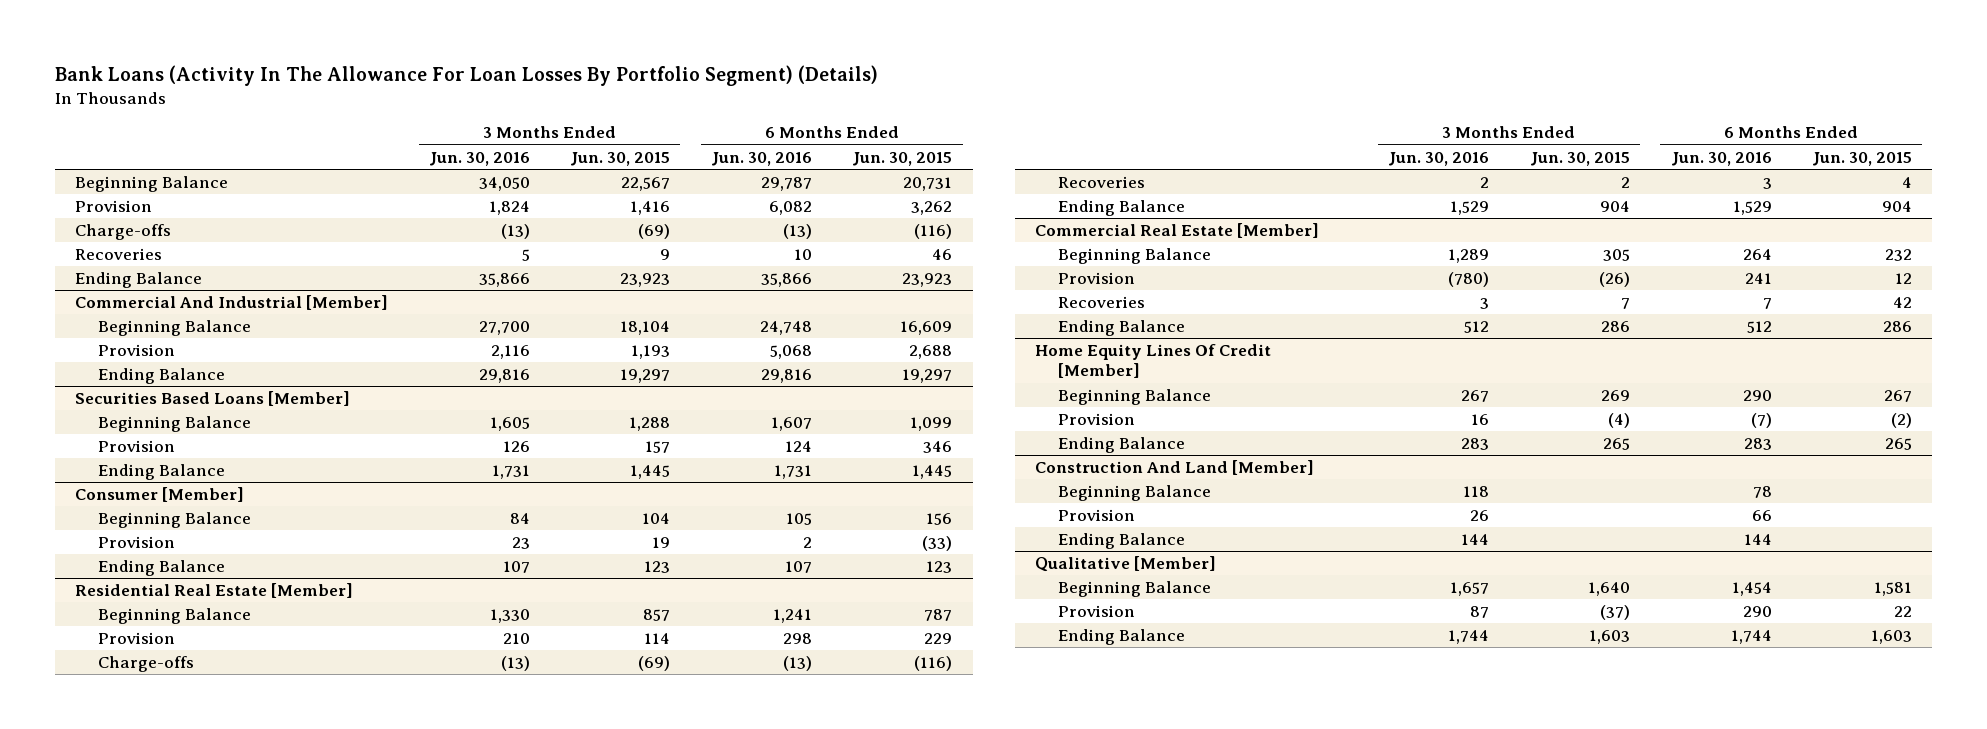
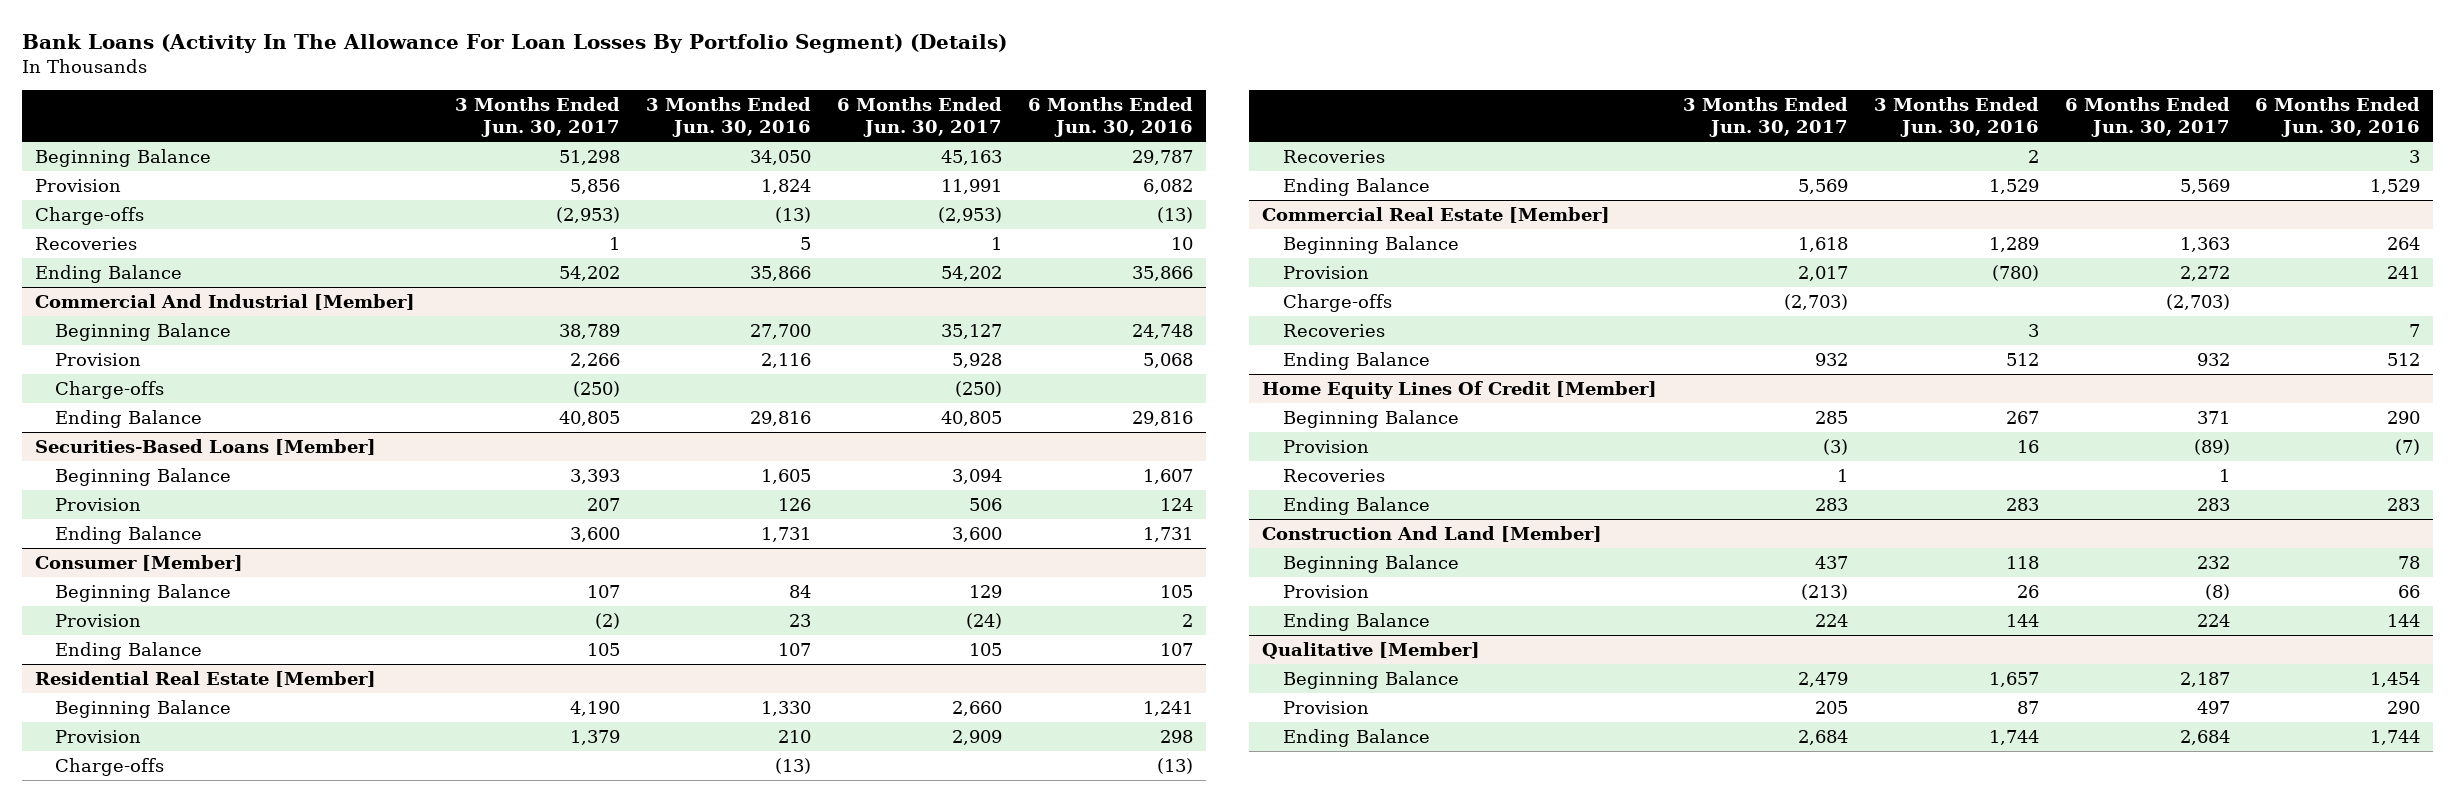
- | 3 Months Ended Jun. 30, 2016 | 3 Months Ended Jun. 30, 2015 | 6 Months Ended Jun. 30, 2016 | 6 Months Ended Jun. 30, 2015
+ | 3 Months Ended Jun. 30, 2017 | 3 Months Ended Jun. 30, 2016 | 6 Months Ended Jun. 30, 2017 | 6 Months Ended Jun. 30, 2016
@ Commercial And Industrial [Member]
+ Charge-offs | (250) | | (250) |
- Securities Based Loans [Member]
+ Securities-Based Loans [Member]
@ Commercial Real Estate [Member]
+ Charge-offs | (2,703) | | (2,703) |
@ Home Equity Lines Of Credit [Member]
+ Recoveries | 1 | | 1 |

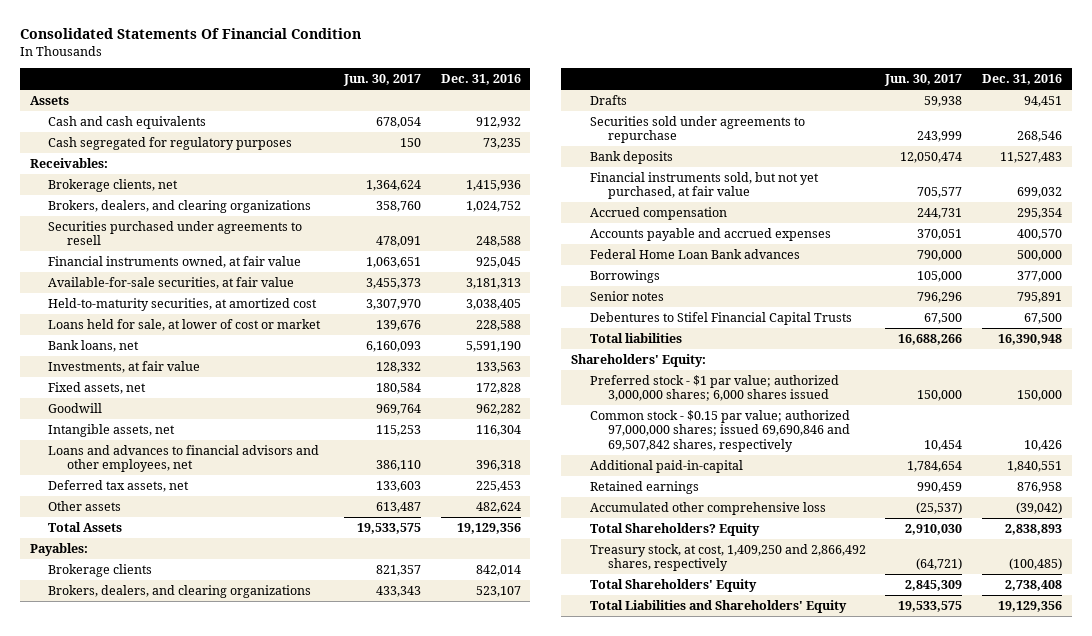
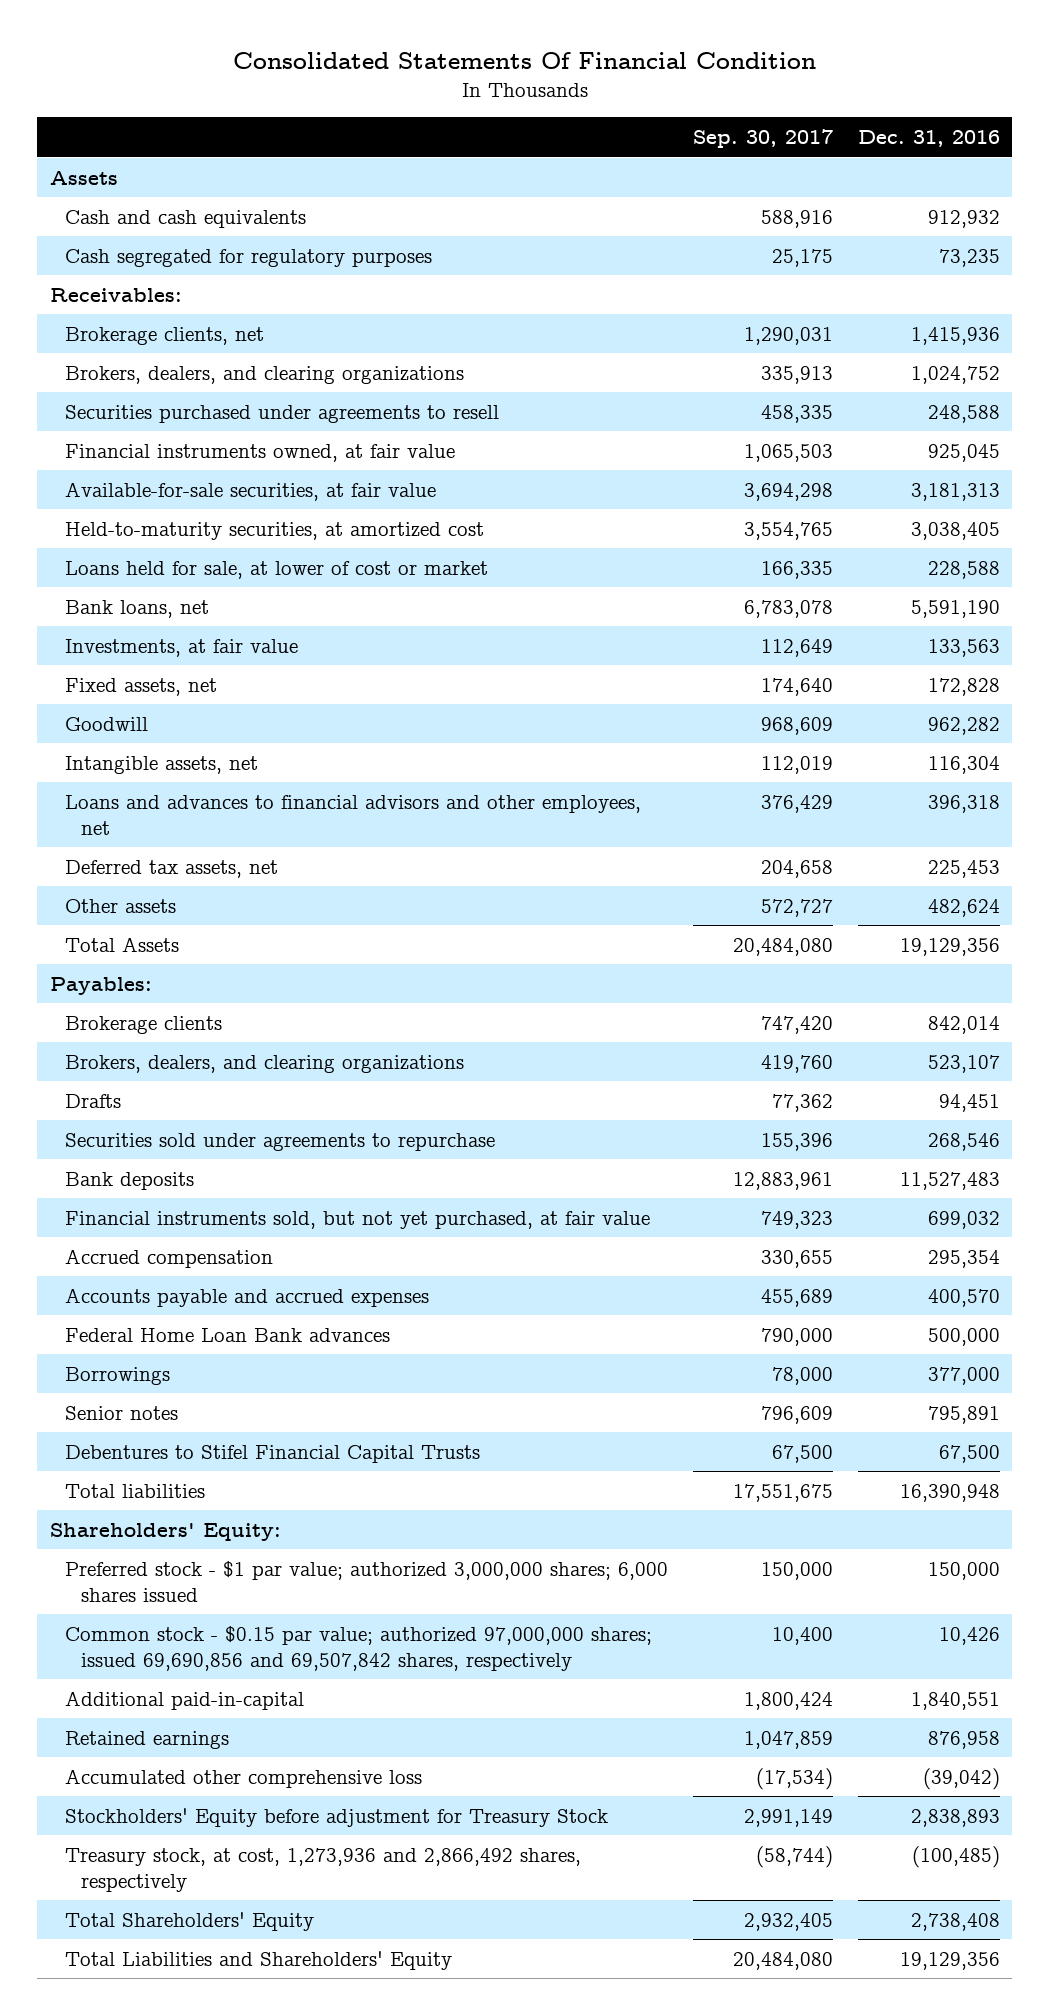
- | Jun. 30, 2017 | Dec. 31, 2016
+ | Sep. 30, 2017 | Dec. 31, 2016
- Common stock - $0.15 par value; authorized 97,000,000 shares; issued 69,690,846 and 69,507,842 shares, respectively | 10,454 | 10,426
+ Common stock - $0.15 par value; authorized 97,000,000 shares; issued 69,690,856 and 69,507,842 shares, respectively | 10,400 | 10,426
- Total Shareholders? Equity | 2,910,030 | 2,838,893
- Treasury stock, at cost, 1,409,250 and 2,866,492 shares, respectively | (64,721) | (100,485)
+ Stockholders' Equity before adjustment for Treasury Stock | 2,991,149 | 2,838,893
+ Treasury stock, at cost, 1,273,936 and 2,866,492 shares, respectively | (58,744) | (100,485)

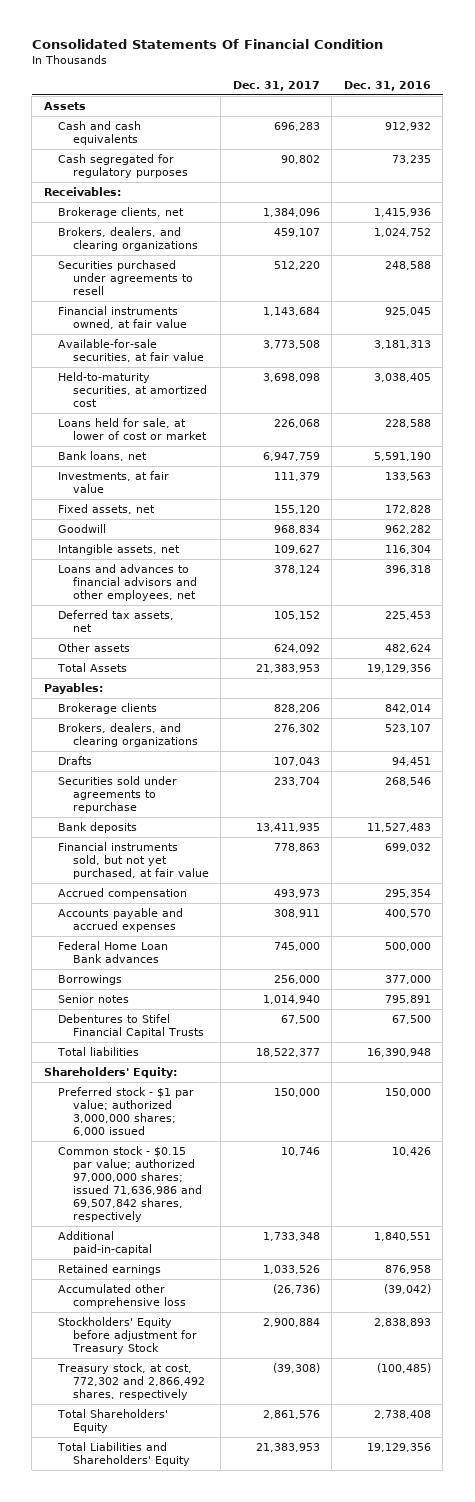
- | Sep. 30, 2017 | Dec. 31, 2016
+ | Dec. 31, 2017 | Dec. 31, 2016
- Preferred stock - $1 par value; authorized 3,000,000 shares; 6,000 shares issued | 150,000 | 150,000
- Common stock - $0.15 par value; authorized 97,000,000 shares; issued 69,690,856 and 69,507,842 shares, respectively | 10,400 | 10,426
+ Preferred stock - $1 par value; authorized 3,000,000 shares; 6,000 issued | 150,000 | 150,000
+ Common stock - $0.15 par value; authorized 97,000,000 shares; issued 71,636,986 and 69,507,842 shares, respectively | 10,746 | 10,426
- Treasury stock, at cost, 1,273,936 and 2,866,492 shares, respectively | (58,744) | (100,485)
+ Treasury stock, at cost, 772,302 and 2,866,492 shares, respectively | (39,308) | (100,485)

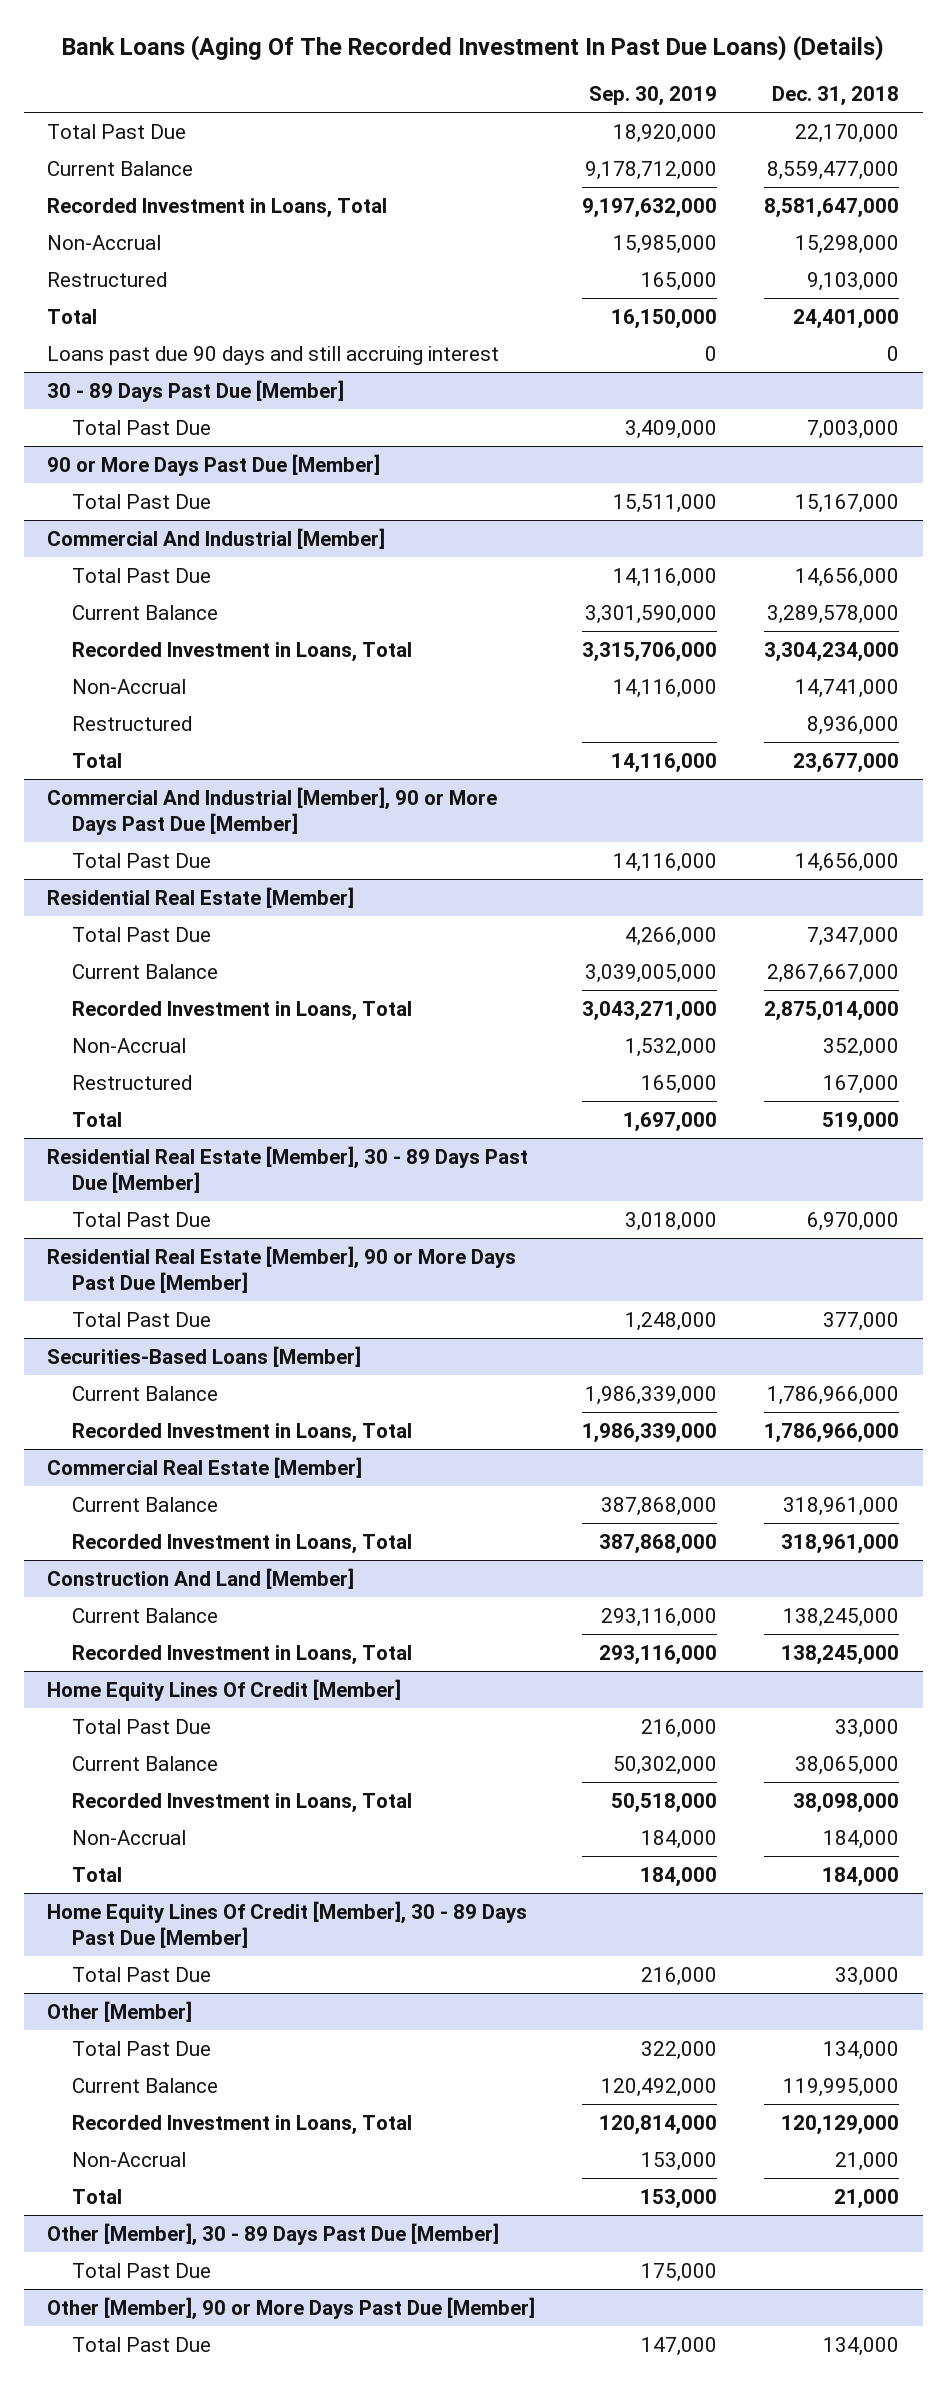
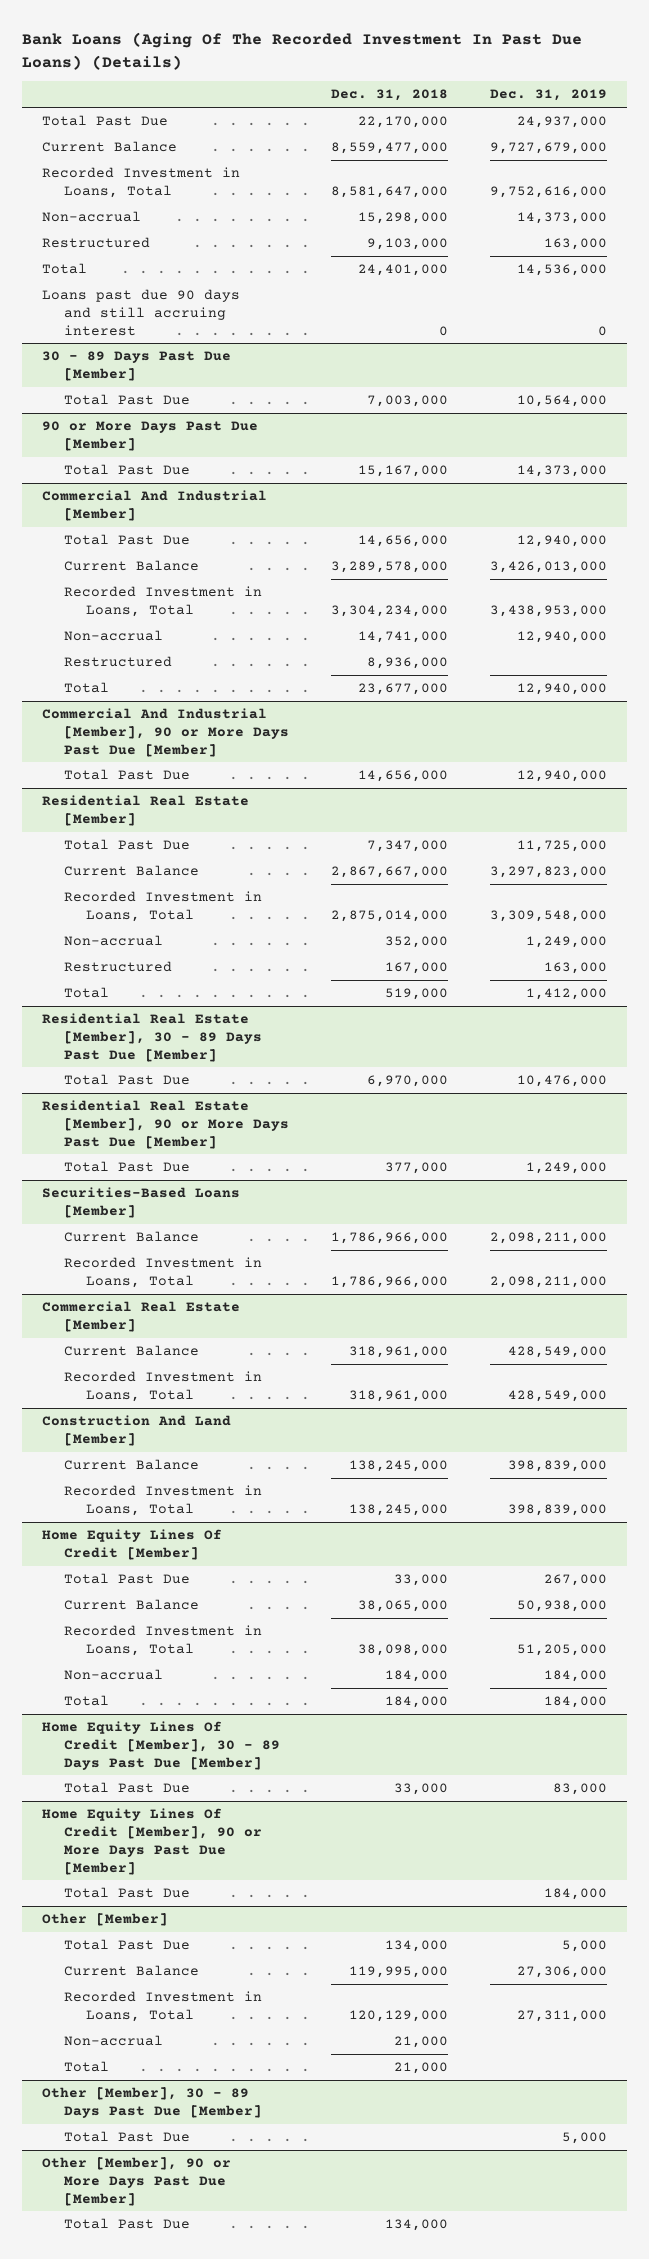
- | Sep. 30, 2019 | Dec. 31, 2018
+ | Dec. 31, 2018 | Dec. 31, 2019
- Non-Accrual | 15,985,000 | 15,298,000
+ Non-accrual | 15,298,000 | 14,373,000
@ Commercial And Industrial [Member]
- Non-Accrual | 14,116,000 | 14,741,000
+ Non-accrual | 14,741,000 | 12,940,000
@ Residential Real Estate [Member]
- Non-Accrual | 1,532,000 | 352,000
+ Non-accrual | 352,000 | 1,249,000
@ Home Equity Lines Of Credit [Member]
- Non-Accrual | 184,000 | 184,000
+ Non-accrual | 184,000 | 184,000
+ Home Equity Lines Of Credit [Member], 90 or More Days Past Due [Member]
+ Total Past Due | | 184,000
@ Other [Member]
- Non-Accrual | 153,000 | 21,000
+ Non-accrual | 21,000 |

